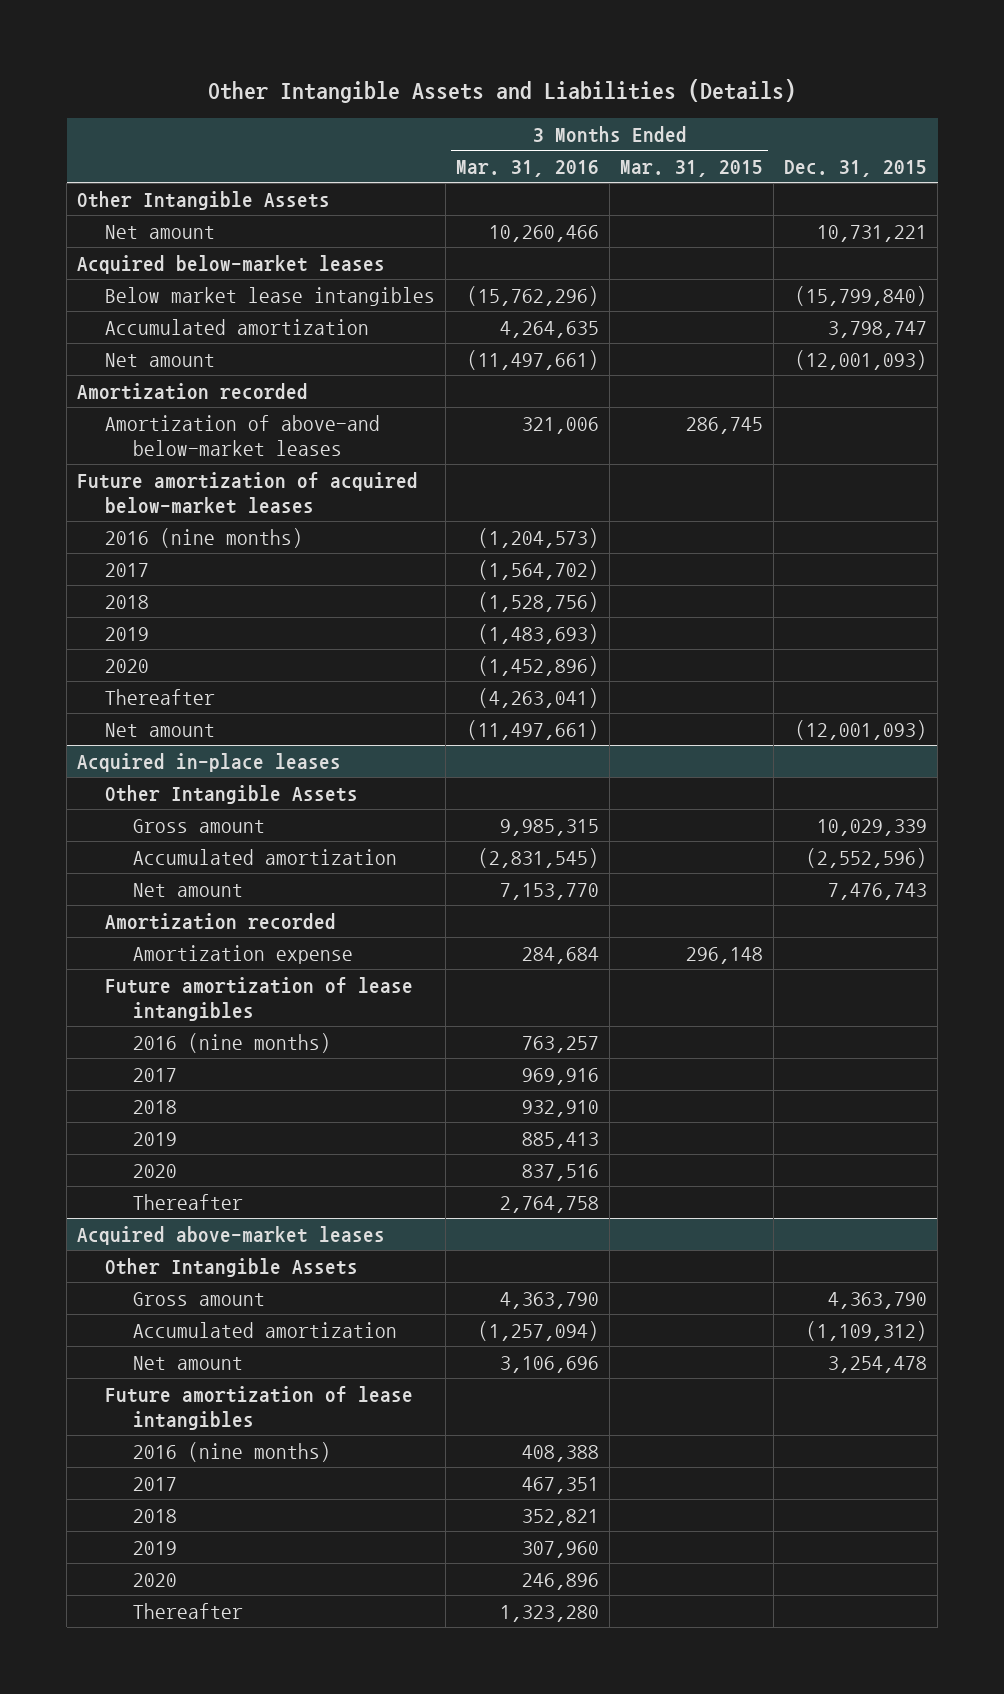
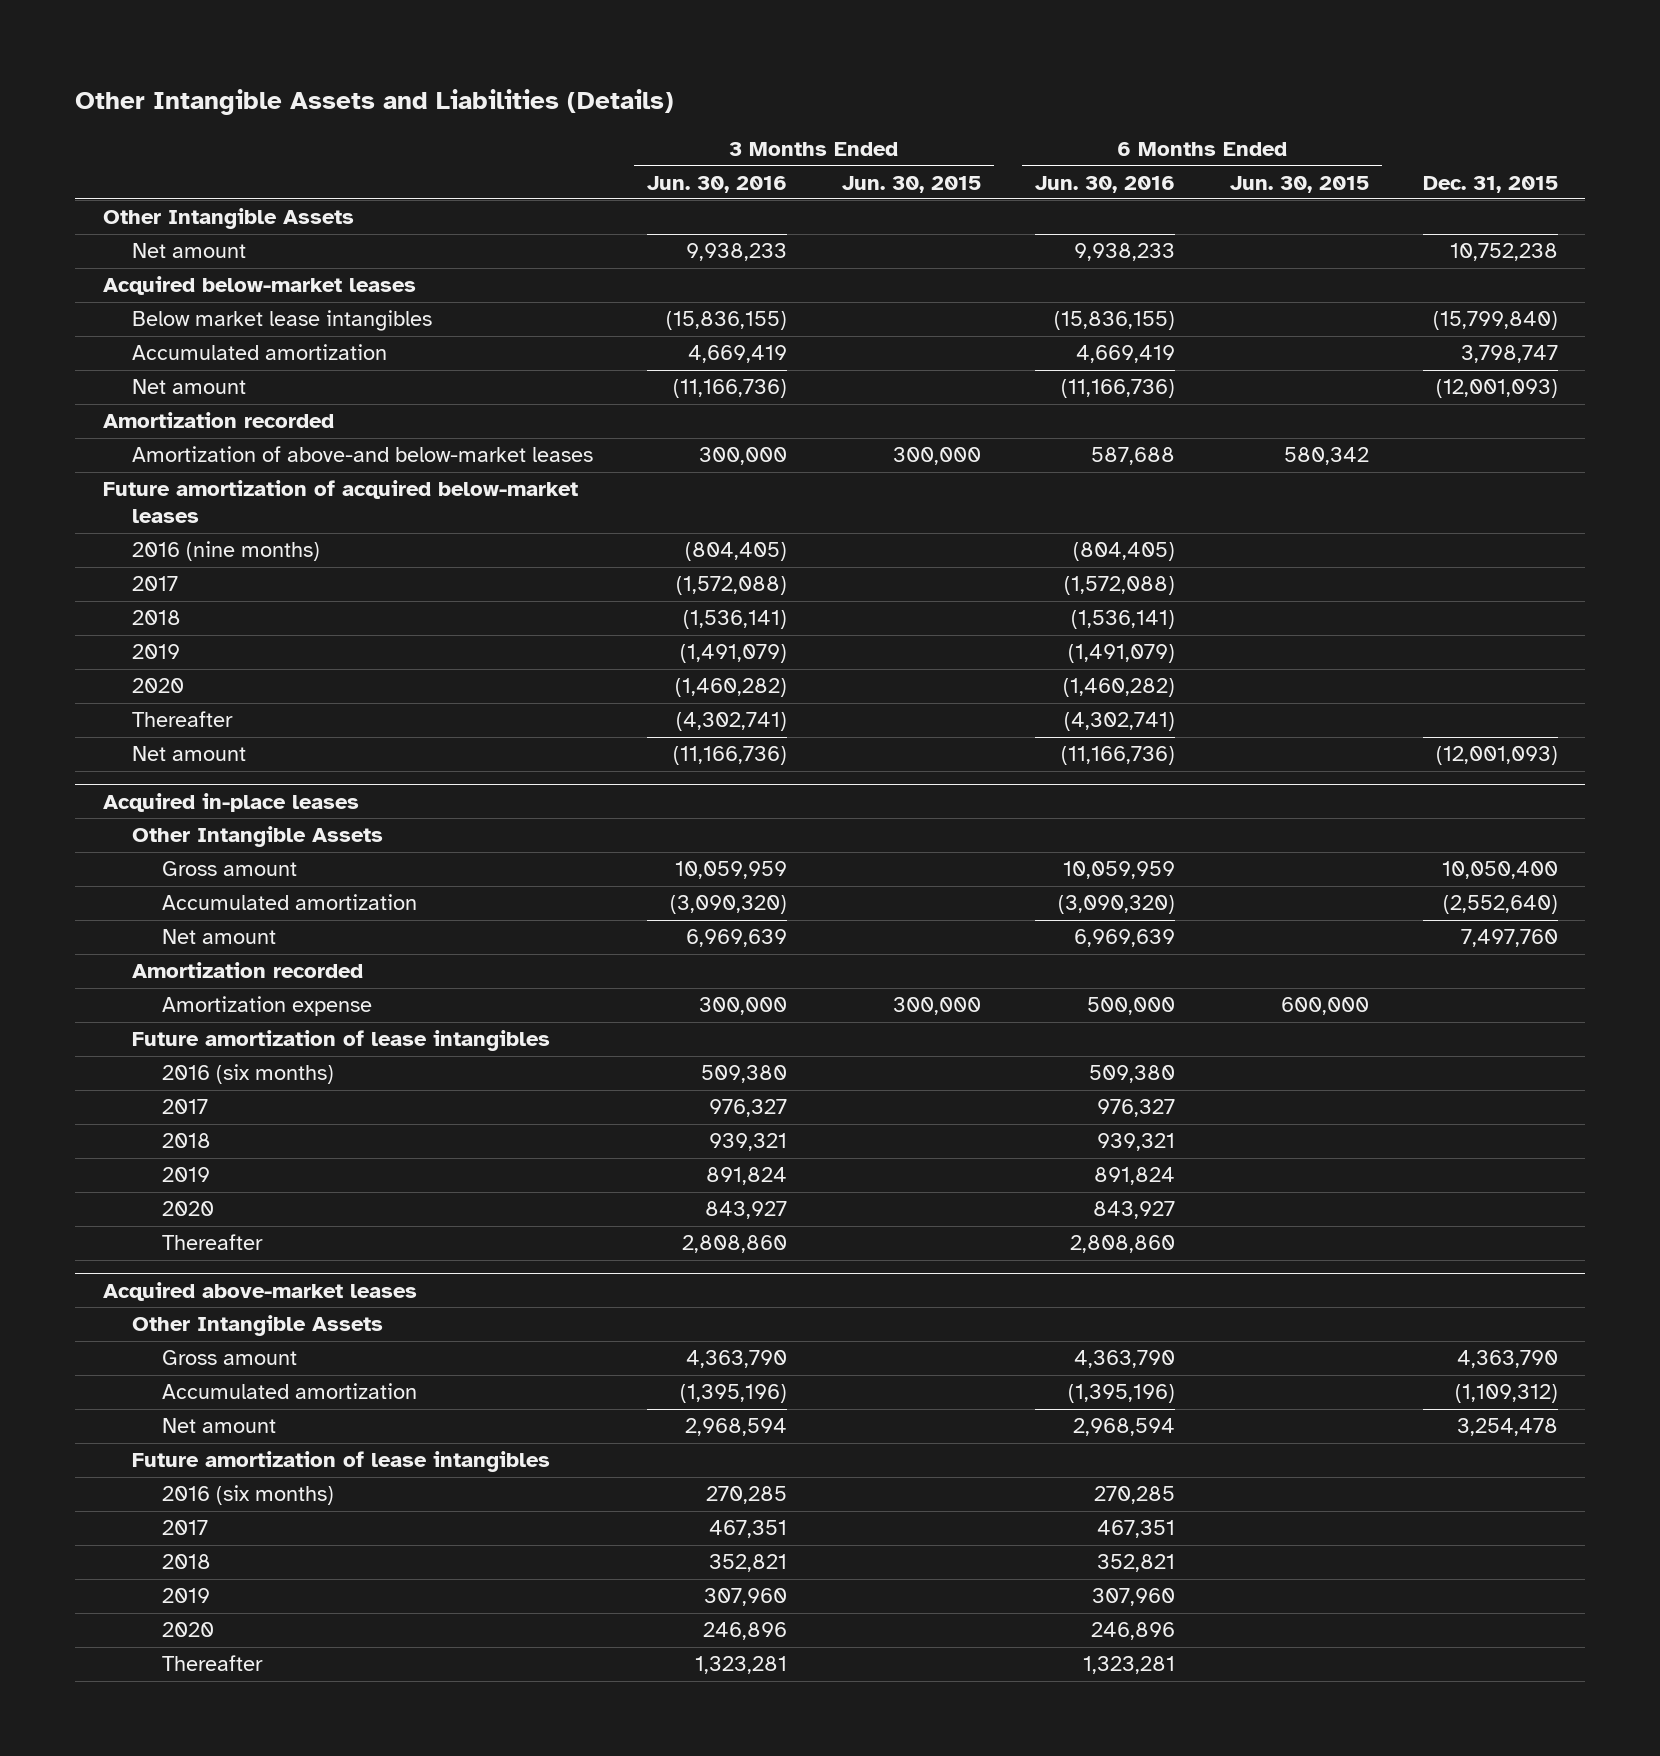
- | 3 Months Ended Mar. 31, 2016 | 3 Months Ended Mar. 31, 2015 | Dec. 31, 2015
+ | 3 Months Ended Jun. 30, 2016 | 3 Months Ended Jun. 30, 2015 | 6 Months Ended Jun. 30, 2016 | 6 Months Ended Jun. 30, 2015 | Dec. 31, 2015
- Net amount | 10,260,466 | | 10,731,221
+ Net amount | 9,938,233 | | 9,938,233 | | 10,752,238
@ Acquired in-place leases
- Gross amount | 9,985,315 | | 10,029,339
- Accumulated amortization | (2,831,545) | | (2,552,596)
- Net amount | 7,153,770 | | 7,476,743
+ Gross amount | 10,059,959 | | 10,059,959 | | 10,050,400
+ Accumulated amortization | (3,090,320) | | (3,090,320) | | (2,552,640)
+ Net amount | 6,969,639 | | 6,969,639 | | 7,497,760
- 2016 (nine months) | 763,257 | |
+ 2016 (six months) | 509,380 | | 509,380 | |
@ Acquired above-market leases
- 2016 (nine months) | 408,388 | |
+ 2016 (six months) | 270,285 | | 270,285 | |

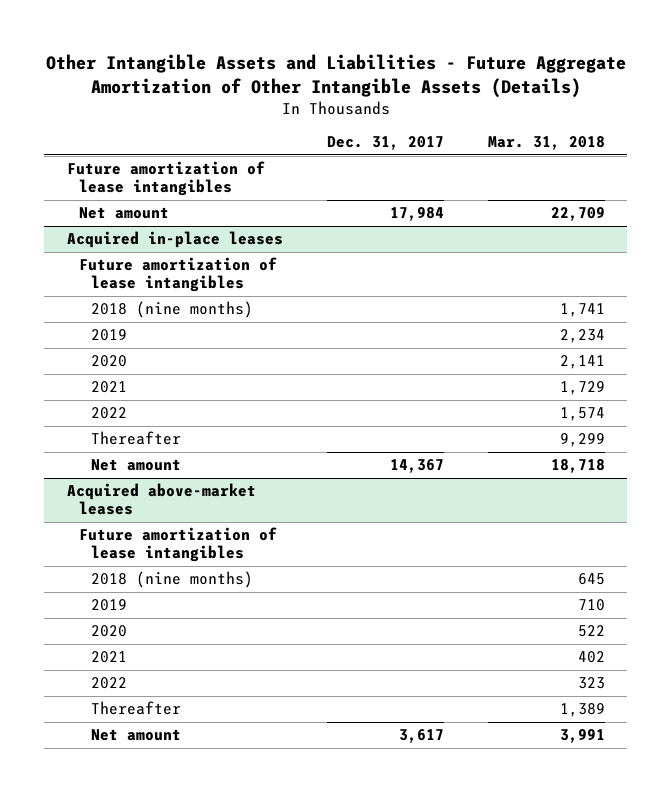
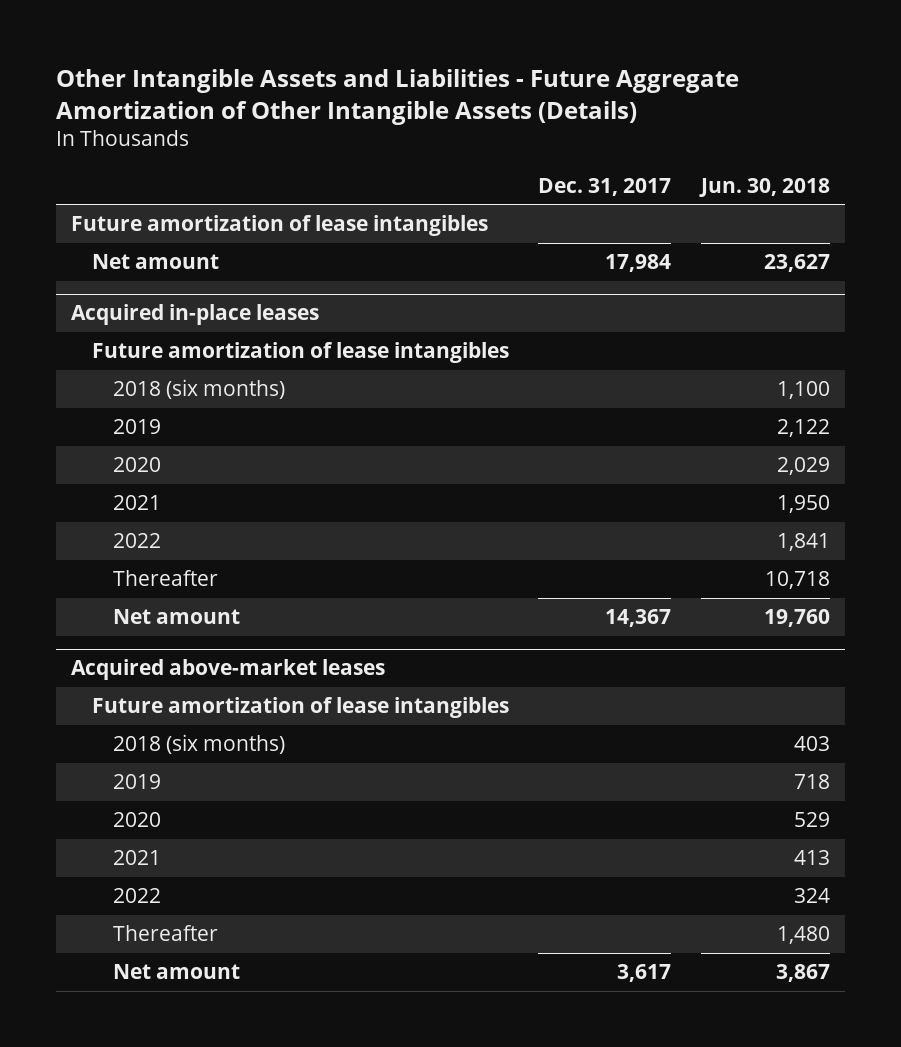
- | Dec. 31, 2017 | Mar. 31, 2018
+ | Dec. 31, 2017 | Jun. 30, 2018
@ Acquired in-place leases
- 2018 (nine months) | | 1,741
+ 2018 (six months) | | 1,100
@ Acquired above-market leases
- 2018 (nine months) | | 645
+ 2018 (six months) | | 403

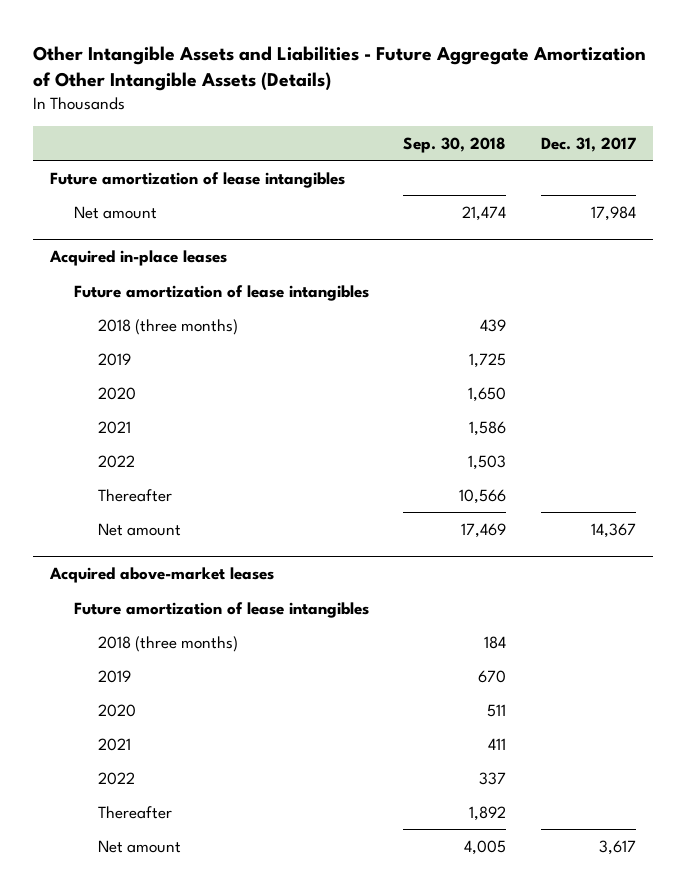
- | Dec. 31, 2017 | Jun. 30, 2018
+ | Sep. 30, 2018 | Dec. 31, 2017
@ Acquired in-place leases
- 2018 (six months) | | 1,100
+ 2018 (three months) | 439 |
@ Acquired above-market leases
- 2018 (six months) | | 403
+ 2018 (three months) | 184 |

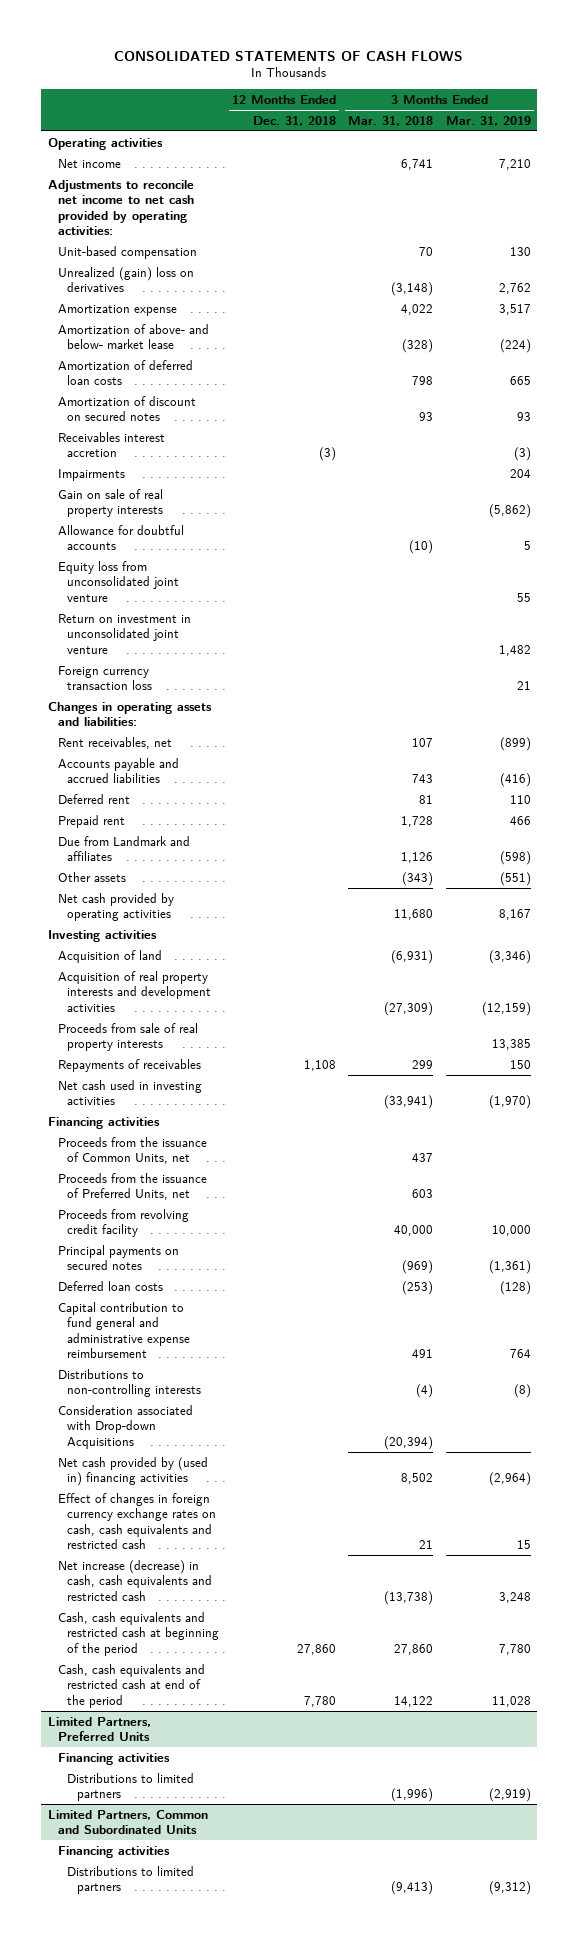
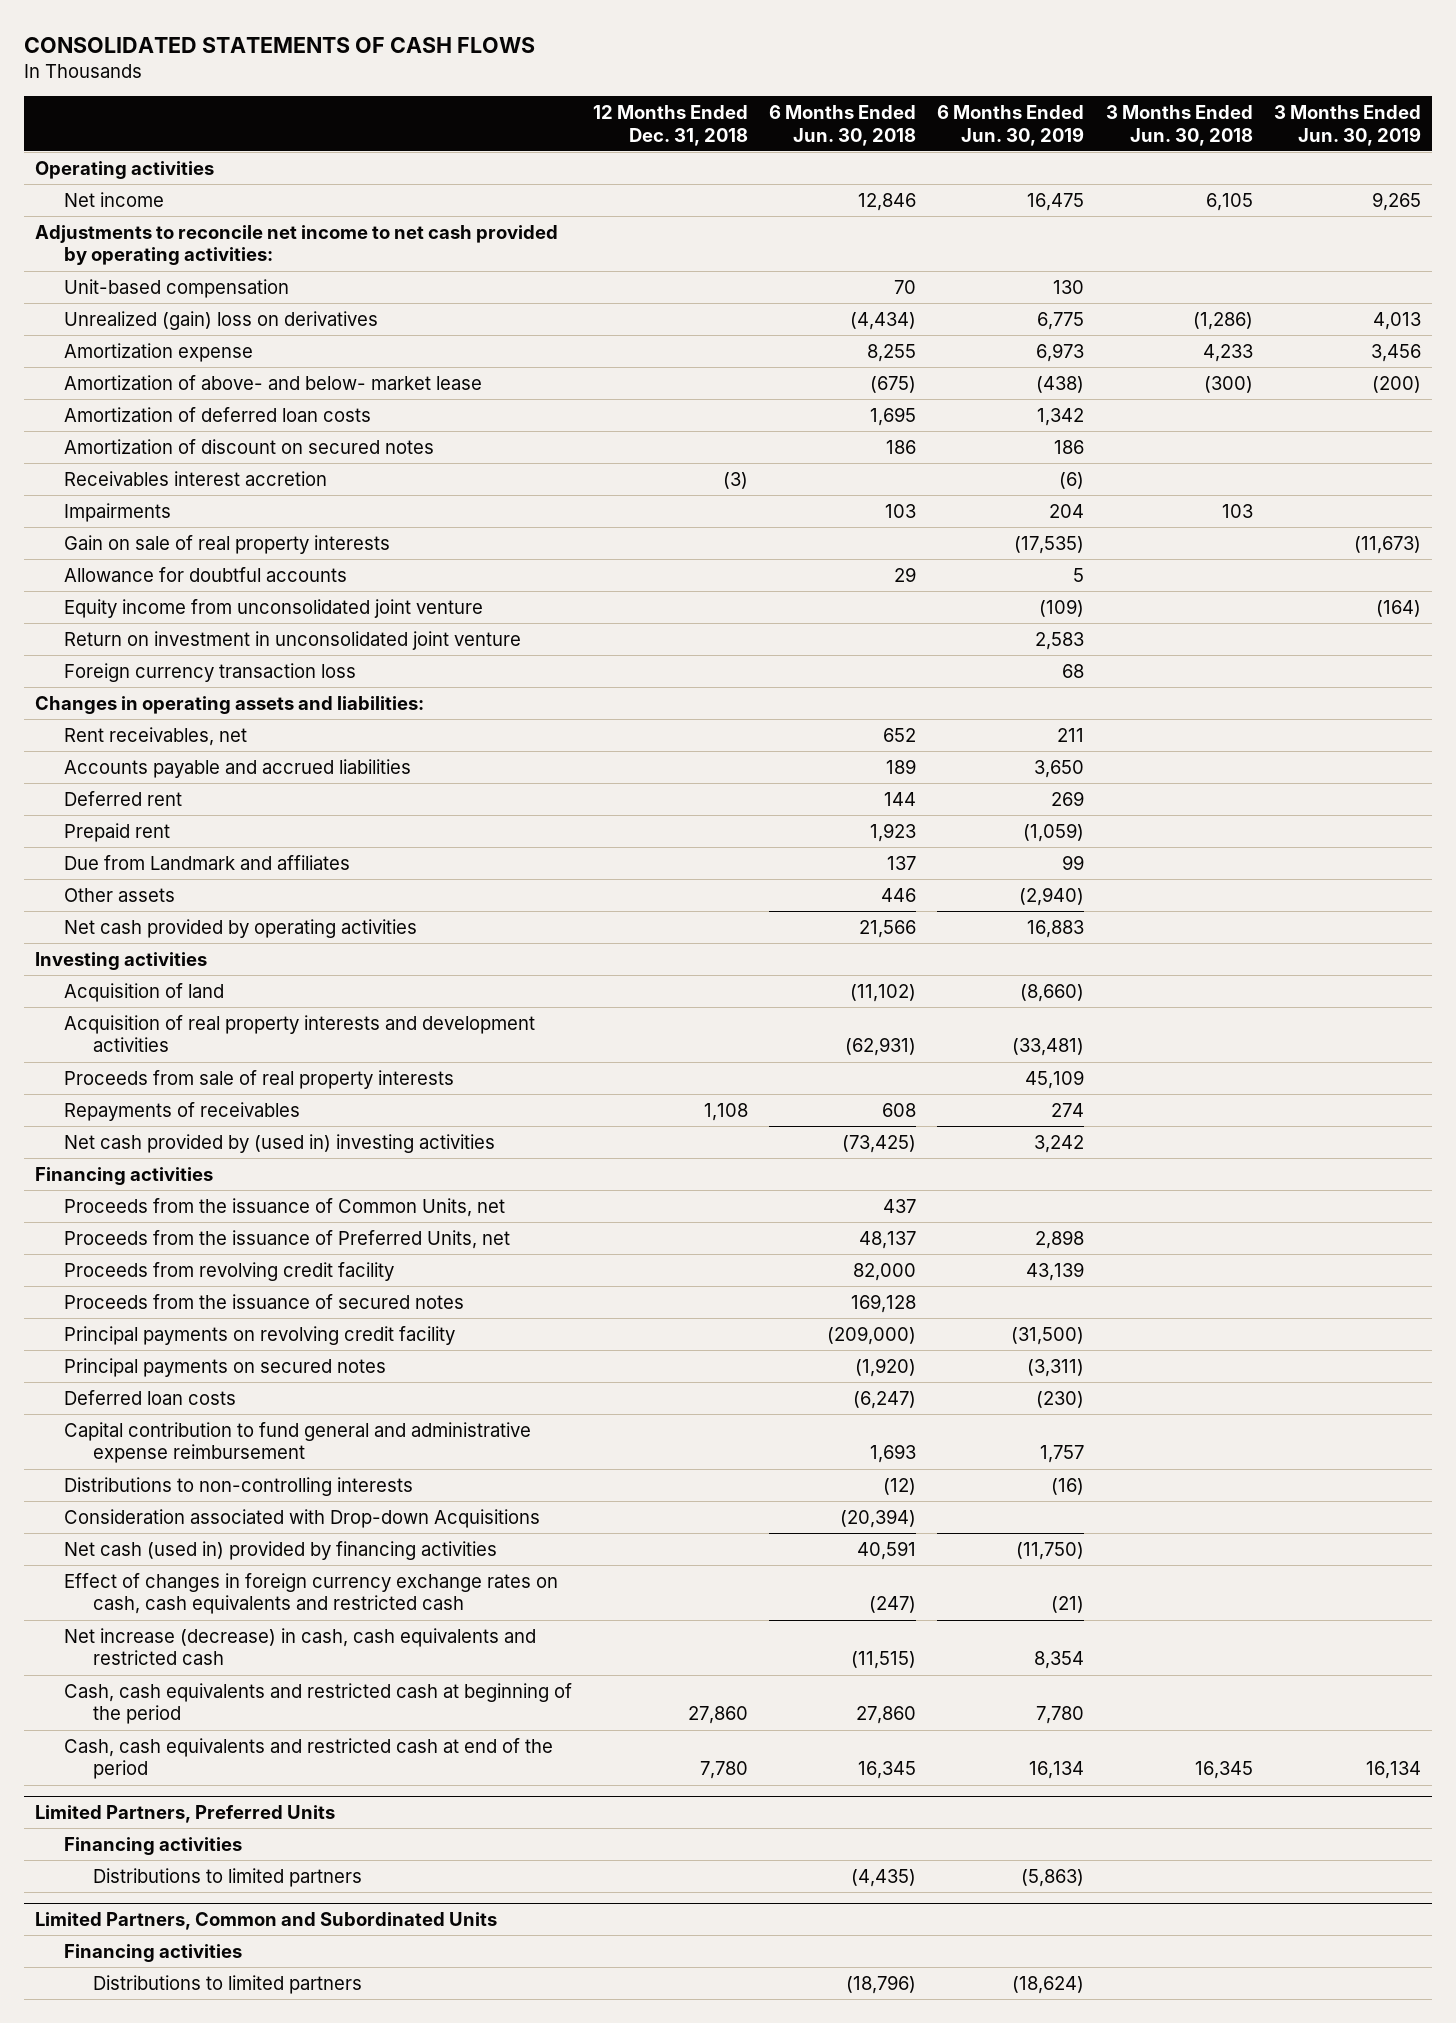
- | 12 Months Ended Dec. 31, 2018 | 3 Months Ended Mar. 31, 2018 | 3 Months Ended Mar. 31, 2019
+ | 12 Months Ended Dec. 31, 2018 | 6 Months Ended Jun. 30, 2018 | 6 Months Ended Jun. 30, 2019 | 3 Months Ended Jun. 30, 2018 | 3 Months Ended Jun. 30, 2019
- Equity loss from unconsolidated joint venture | | | 55
+ Equity income from unconsolidated joint venture | | | (109) | | (164)
- Net cash used in investing activities | | (33,941) | (1,970)
+ Net cash provided by (used in) investing activities | | (73,425) | 3,242 | |
+ Proceeds from the issuance of secured notes | | 169,128 | | |
+ Principal payments on revolving credit facility | | (209,000) | (31,500) | |
- Net cash provided by (used in) financing activities | | 8,502 | (2,964)
+ Net cash (used in) provided by financing activities | | 40,591 | (11,750) | |

